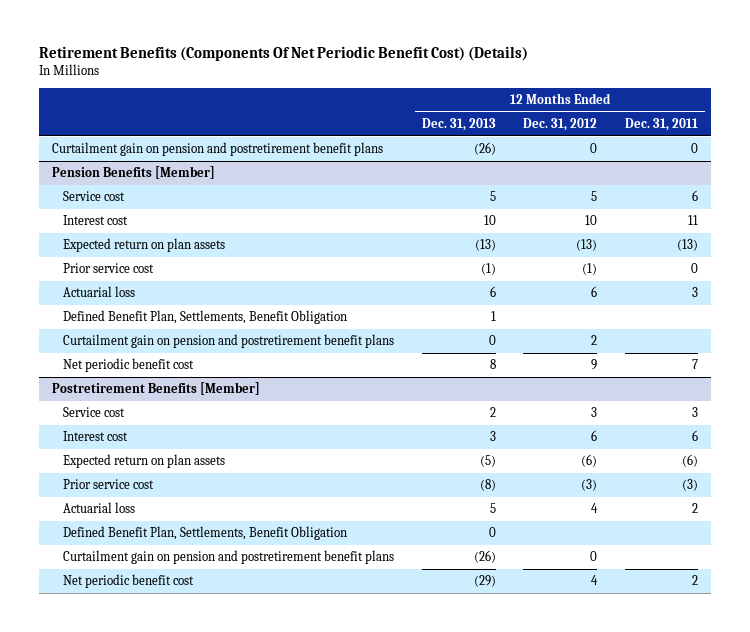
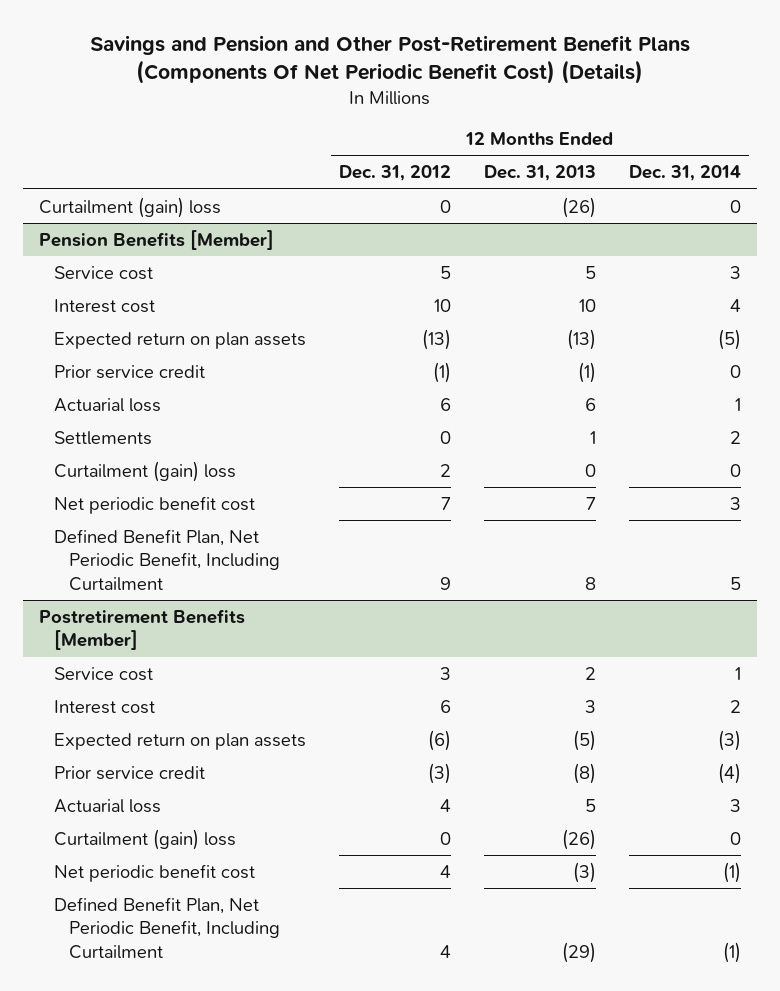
- Retirement Benefits (Components Of Net Periodic Benefit Cost) (Details)
+ Savings and Pension and Other Post-Retirement Benefit Plans (Components Of Net Periodic Benefit Cost) (Details)
- | 12 Months Ended Dec. 31, 2013 | 12 Months Ended Dec. 31, 2012 | 12 Months Ended Dec. 31, 2011
+ | 12 Months Ended Dec. 31, 2012 | 12 Months Ended Dec. 31, 2013 | 12 Months Ended Dec. 31, 2014
- Curtailment gain on pension and postretirement benefit plans | (26) | 0 | 0
+ Curtailment (gain) loss | 0 | (26) | 0
@ Pension Benefits [Member]
- Prior service cost | (1) | (1) | 0
+ Prior service credit | (1) | (1) | 0
- Defined Benefit Plan, Settlements, Benefit Obligation | 1 | |
- Curtailment gain on pension and postretirement benefit plans | 0 | 2 |
- Net periodic benefit cost | 8 | 9 | 7
+ Settlements | 0 | 1 | 2
+ Curtailment (gain) loss | 2 | 0 | 0
+ Net periodic benefit cost | 7 | 7 | 3
+ Defined Benefit Plan, Net Periodic Benefit, Including Curtailment | 9 | 8 | 5
@ Postretirement Benefits [Member]
- Prior service cost | (8) | (3) | (3)
+ Prior service credit | (3) | (8) | (4)
- Defined Benefit Plan, Settlements, Benefit Obligation | 0 | |
- Curtailment gain on pension and postretirement benefit plans | (26) | 0 |
- Net periodic benefit cost | (29) | 4 | 2
+ Curtailment (gain) loss | 0 | (26) | 0
+ Net periodic benefit cost | 4 | (3) | (1)
+ Defined Benefit Plan, Net Periodic Benefit, Including Curtailment | 4 | (29) | (1)

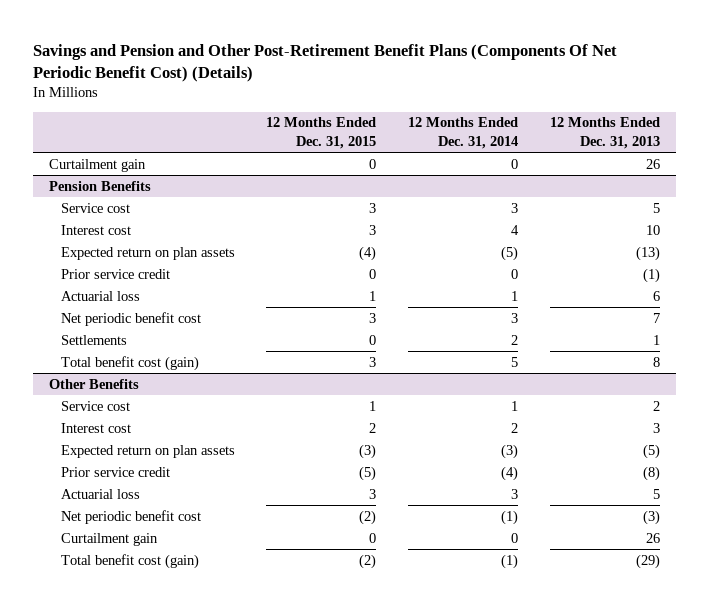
- | 12 Months Ended Dec. 31, 2012 | 12 Months Ended Dec. 31, 2013 | 12 Months Ended Dec. 31, 2014
+ | 12 Months Ended Dec. 31, 2015 | 12 Months Ended Dec. 31, 2014 | 12 Months Ended Dec. 31, 2013
- Curtailment (gain) loss | 0 | (26) | 0
- Pension Benefits [Member]
+ Curtailment gain | 0 | 0 | 26
+ Pension Benefits
- Settlements | 0 | 1 | 2
- Curtailment (gain) loss | 2 | 0 | 0
- Defined Benefit Plan, Net Periodic Benefit, Including Curtailment | 9 | 8 | 5
- Postretirement Benefits [Member]
+ Settlements | 0 | 2 | 1
+ Total benefit cost (gain) | 3 | 5 | 8
+ Other Benefits
- Curtailment (gain) loss | 0 | (26) | 0
- Defined Benefit Plan, Net Periodic Benefit, Including Curtailment | 4 | (29) | (1)
+ Curtailment gain | 0 | 0 | 26
+ Total benefit cost (gain) | (2) | (1) | (29)

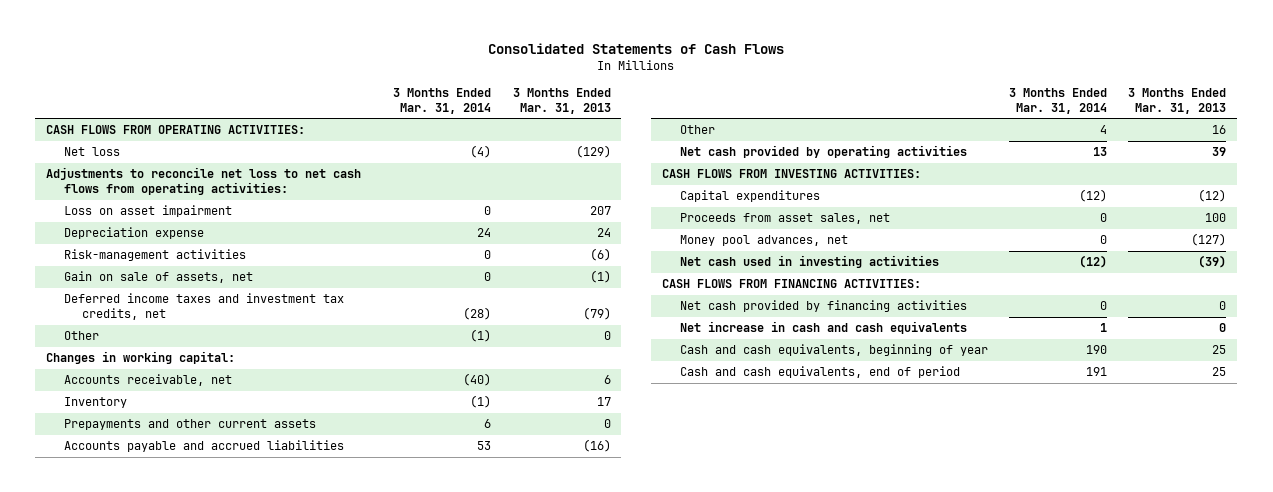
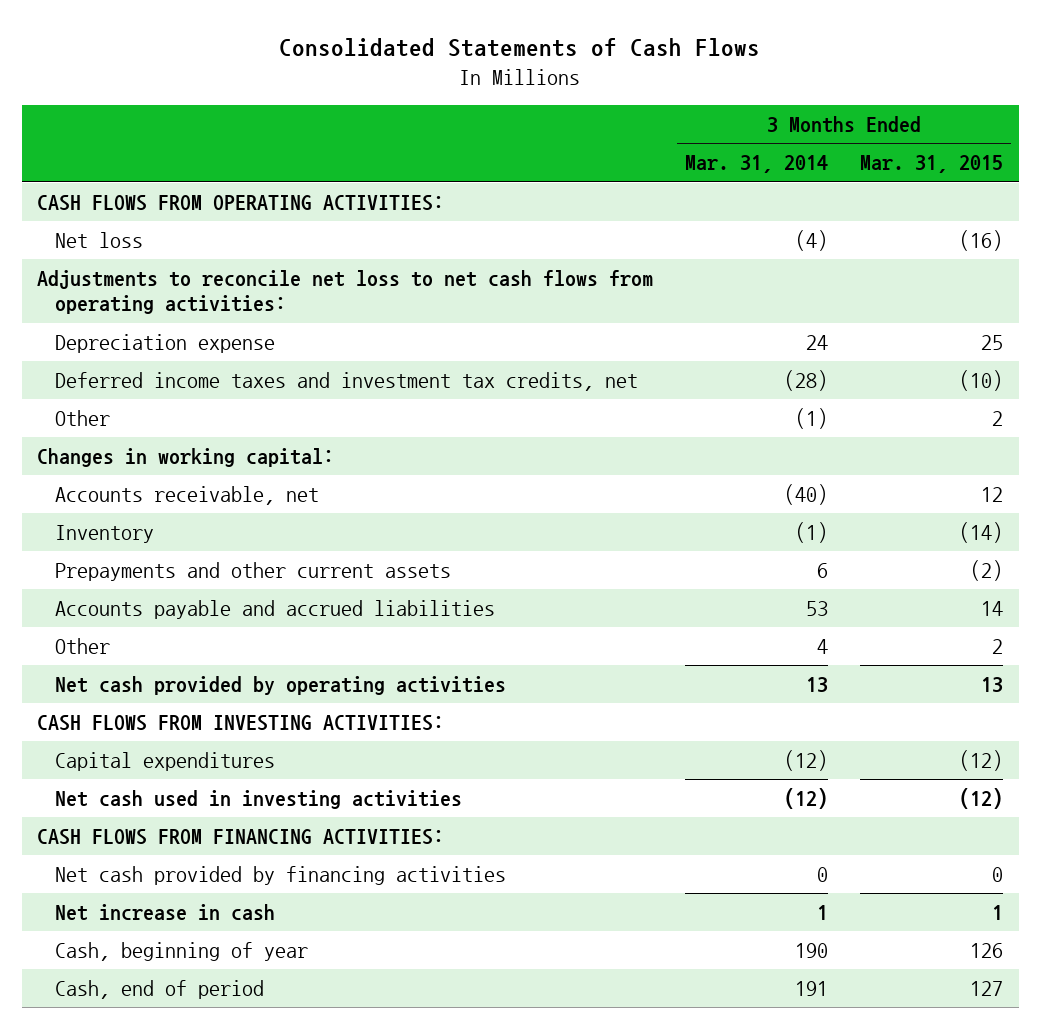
- | 3 Months Ended Mar. 31, 2014 | 3 Months Ended Mar. 31, 2013
+ | 3 Months Ended Mar. 31, 2014 | 3 Months Ended Mar. 31, 2015
- Loss on asset impairment | 0 | 207
- Risk-management activities | 0 | (6)
- Gain on sale of assets, net | 0 | (1)
- Proceeds from asset sales, net | 0 | 100
- Money pool advances, net | 0 | (127)
- Net increase in cash and cash equivalents | 1 | 0
- Cash and cash equivalents, beginning of year | 190 | 25
- Cash and cash equivalents, end of period | 191 | 25
+ Net increase in cash | 1 | 1
+ Cash, beginning of year | 190 | 126
+ Cash, end of period | 191 | 127

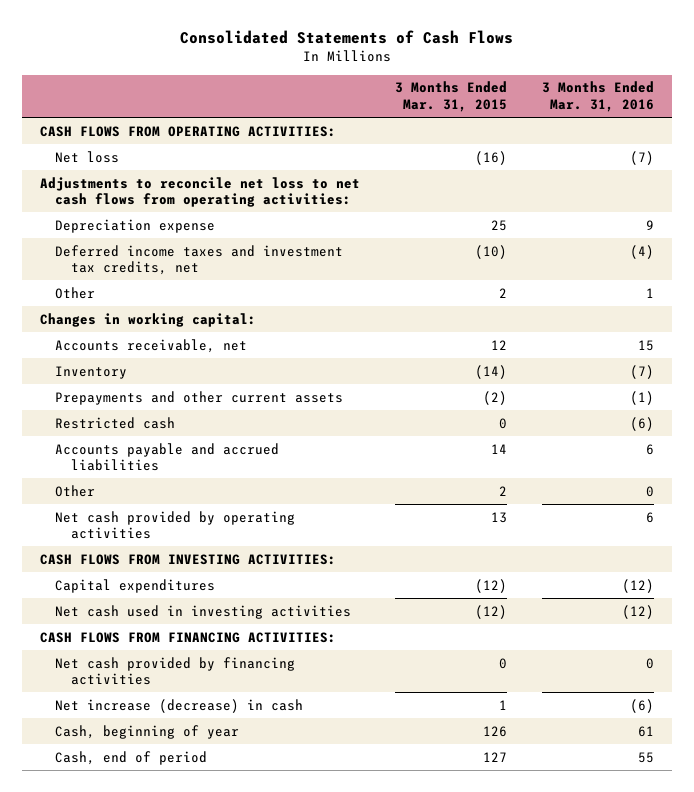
- | 3 Months Ended Mar. 31, 2014 | 3 Months Ended Mar. 31, 2015
+ | 3 Months Ended Mar. 31, 2015 | 3 Months Ended Mar. 31, 2016
+ Restricted cash | 0 | (6)
- Net increase in cash | 1 | 1
+ Net increase (decrease) in cash | 1 | (6)

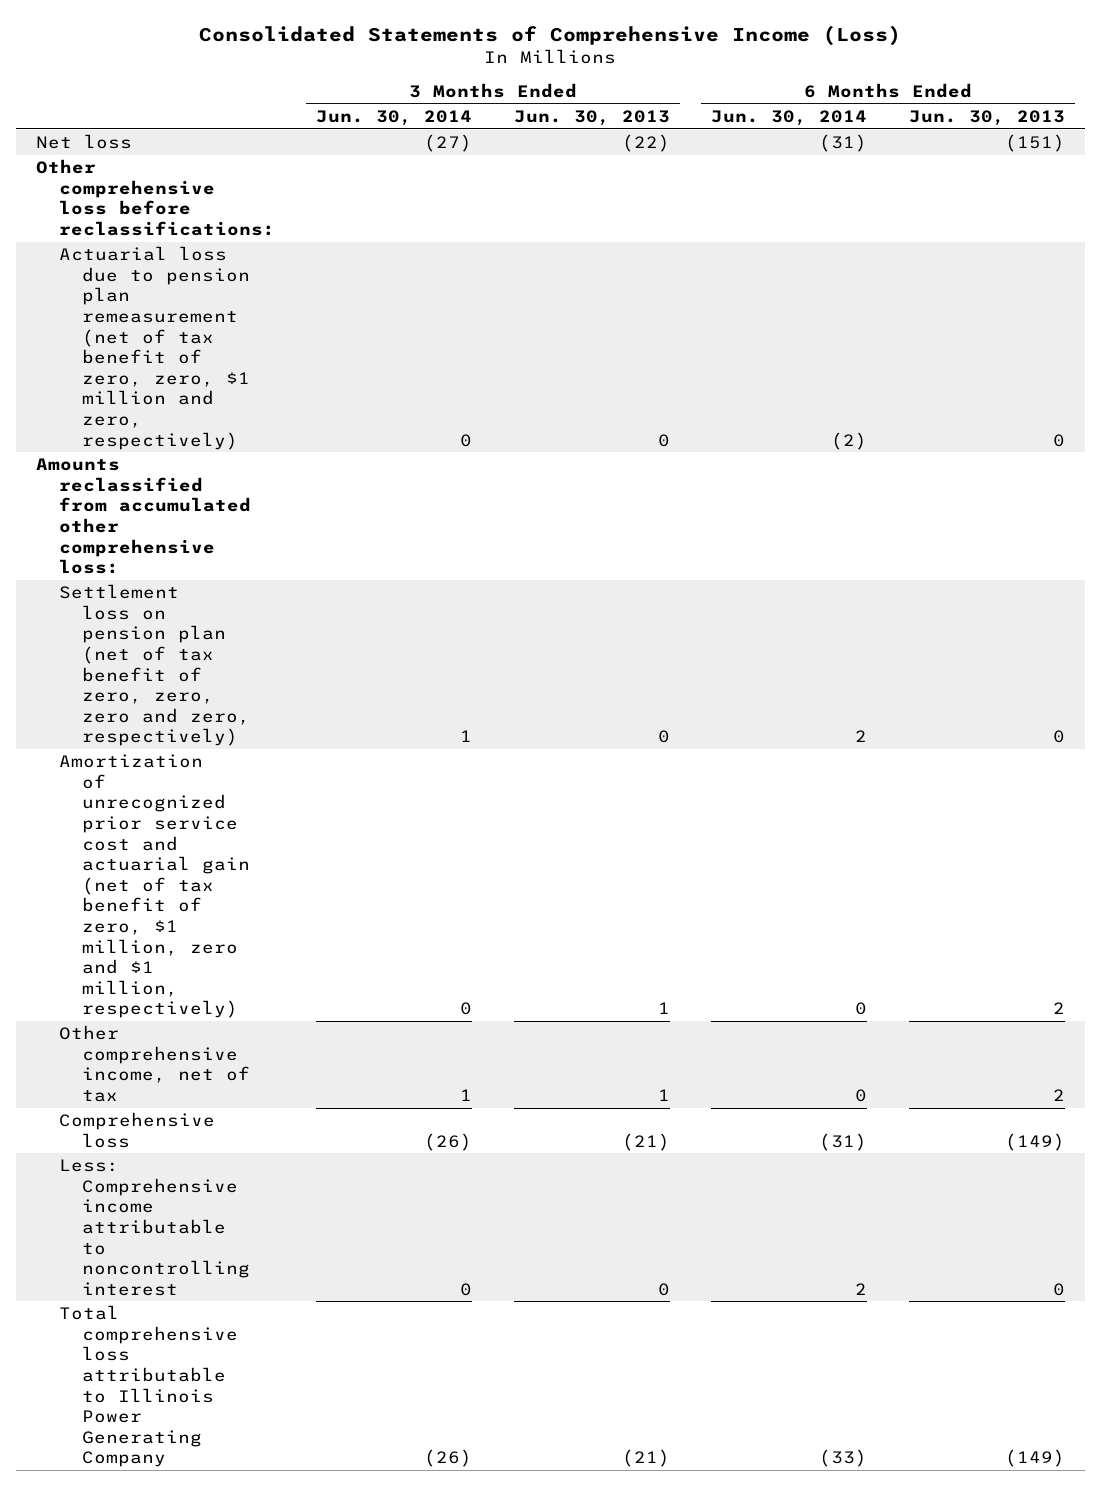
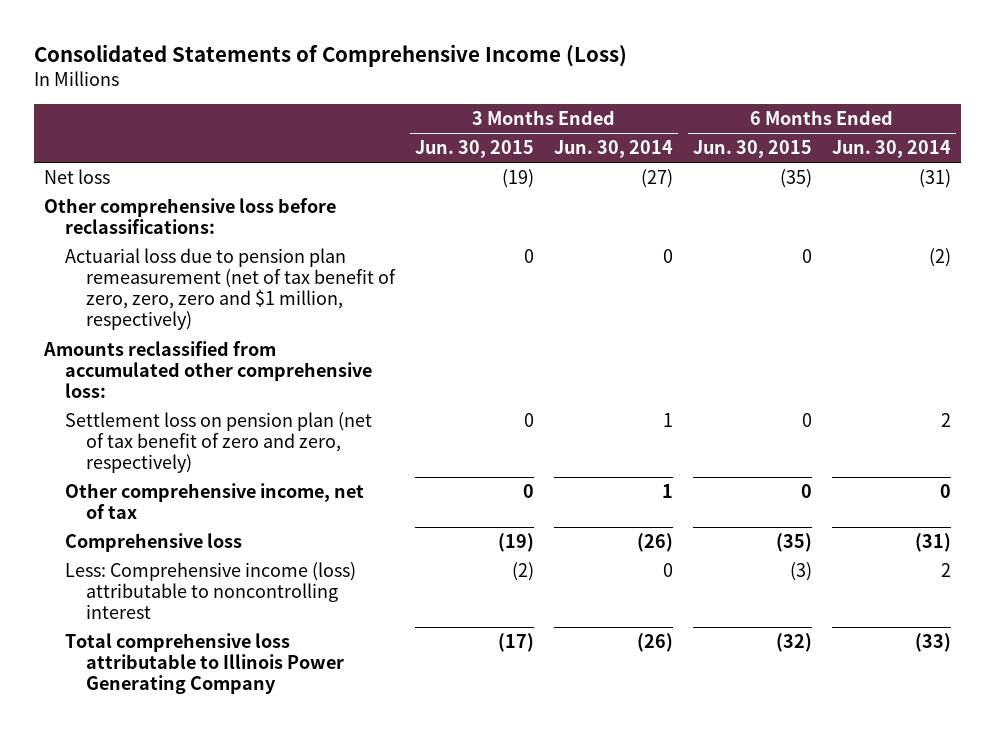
- | 3 Months Ended Jun. 30, 2014 | 3 Months Ended Jun. 30, 2013 | 6 Months Ended Jun. 30, 2014 | 6 Months Ended Jun. 30, 2013
+ | 3 Months Ended Jun. 30, 2015 | 3 Months Ended Jun. 30, 2014 | 6 Months Ended Jun. 30, 2015 | 6 Months Ended Jun. 30, 2014
- Actuarial loss due to pension plan remeasurement (net of tax benefit of zero, zero, $1 million and zero, respectively) | 0 | 0 | (2) | 0
+ Actuarial loss due to pension plan remeasurement (net of tax benefit of zero, zero, zero and $1 million, respectively) | 0 | 0 | 0 | (2)
- Settlement loss on pension plan (net of tax benefit of zero, zero, zero and zero, respectively) | 1 | 0 | 2 | 0
- Amortization of unrecognized prior service cost and actuarial gain (net of tax benefit of zero, $1 million, zero and $1 million, respectively) | 0 | 1 | 0 | 2
+ Settlement loss on pension plan (net of tax benefit of zero and zero, respectively) | 0 | 1 | 0 | 2
- Less: Comprehensive income attributable to noncontrolling interest | 0 | 0 | 2 | 0
+ Less: Comprehensive income (loss) attributable to noncontrolling interest | (2) | 0 | (3) | 2

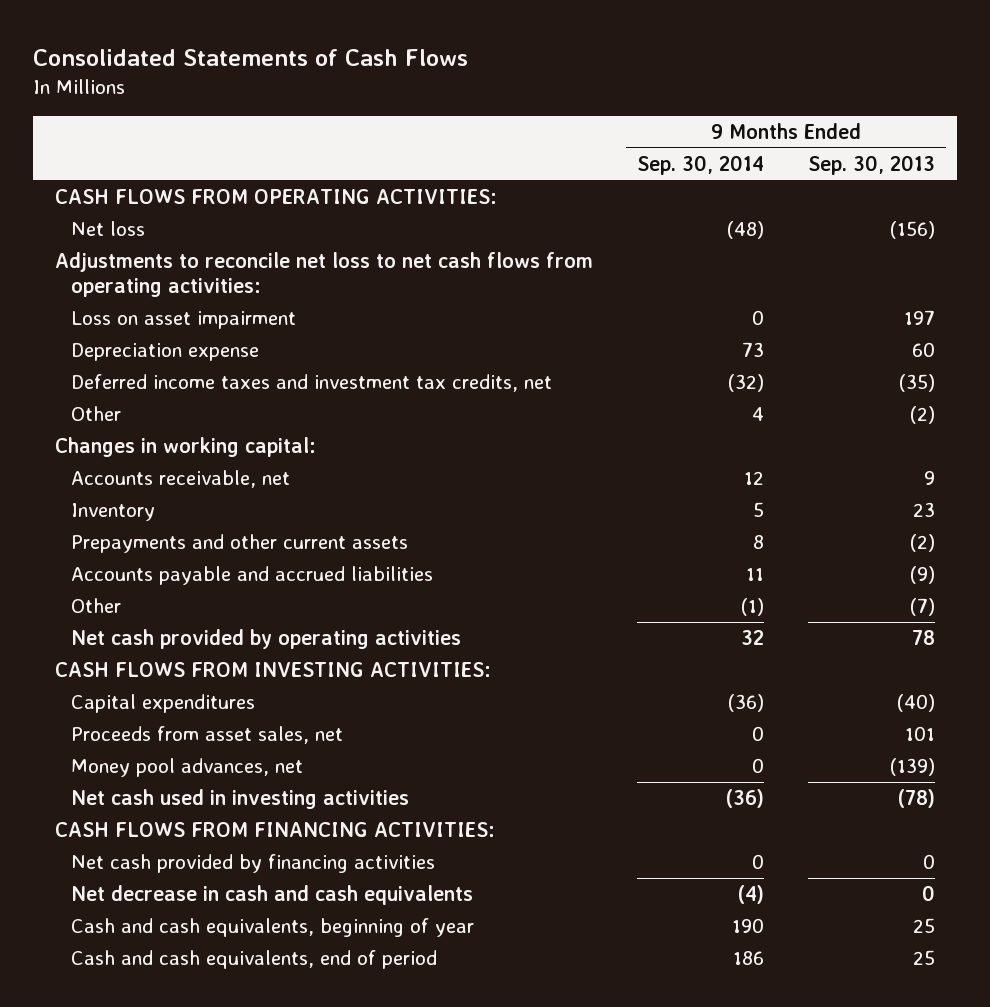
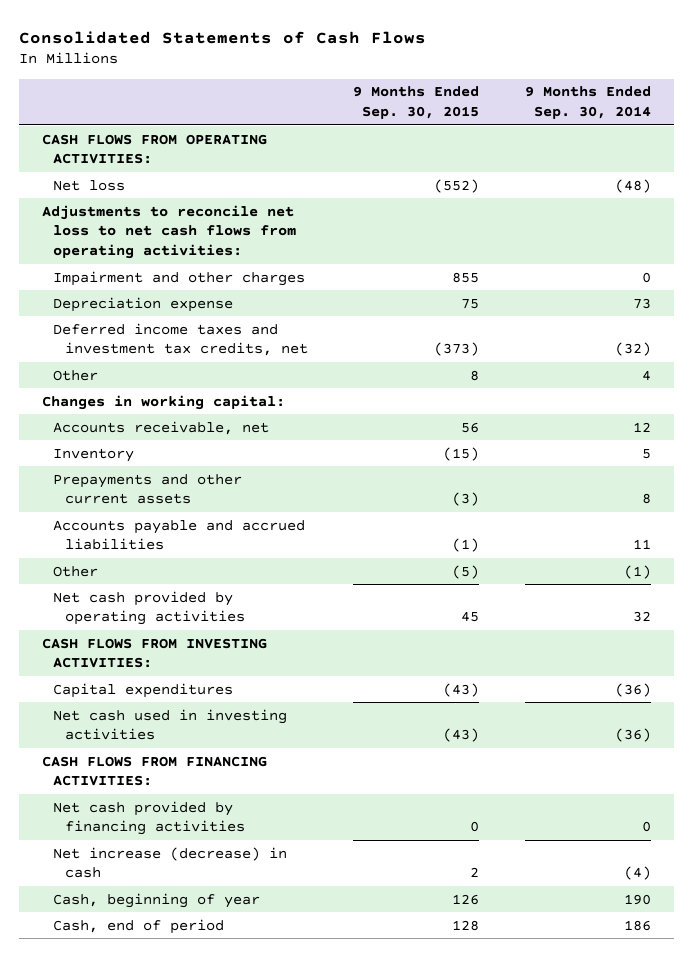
- | 9 Months Ended Sep. 30, 2014 | 9 Months Ended Sep. 30, 2013
+ | 9 Months Ended Sep. 30, 2015 | 9 Months Ended Sep. 30, 2014
- Loss on asset impairment | 0 | 197
+ Impairment and other charges | 855 | 0
- Proceeds from asset sales, net | 0 | 101
- Money pool advances, net | 0 | (139)
- Net decrease in cash and cash equivalents | (4) | 0
- Cash and cash equivalents, beginning of year | 190 | 25
- Cash and cash equivalents, end of period | 186 | 25
+ Net increase (decrease) in cash | 2 | (4)
+ Cash, beginning of year | 126 | 190
+ Cash, end of period | 128 | 186

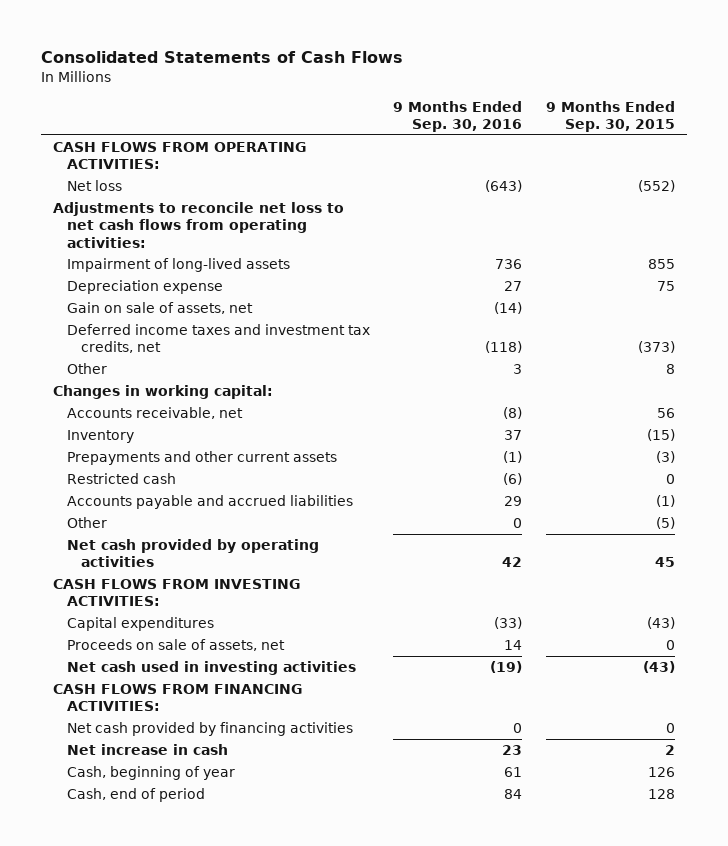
- | 9 Months Ended Sep. 30, 2015 | 9 Months Ended Sep. 30, 2014
+ | 9 Months Ended Sep. 30, 2016 | 9 Months Ended Sep. 30, 2015
- Impairment and other charges | 855 | 0
+ Impairment of long-lived assets | 736 | 855
+ Gain on sale of assets, net | (14) |
+ Restricted cash | (6) | 0
+ Proceeds on sale of assets, net | 14 | 0
- Net increase (decrease) in cash | 2 | (4)
+ Net increase in cash | 23 | 2

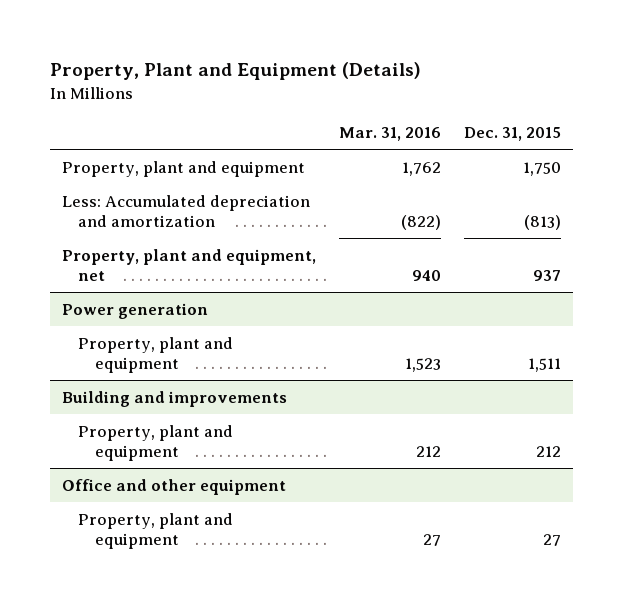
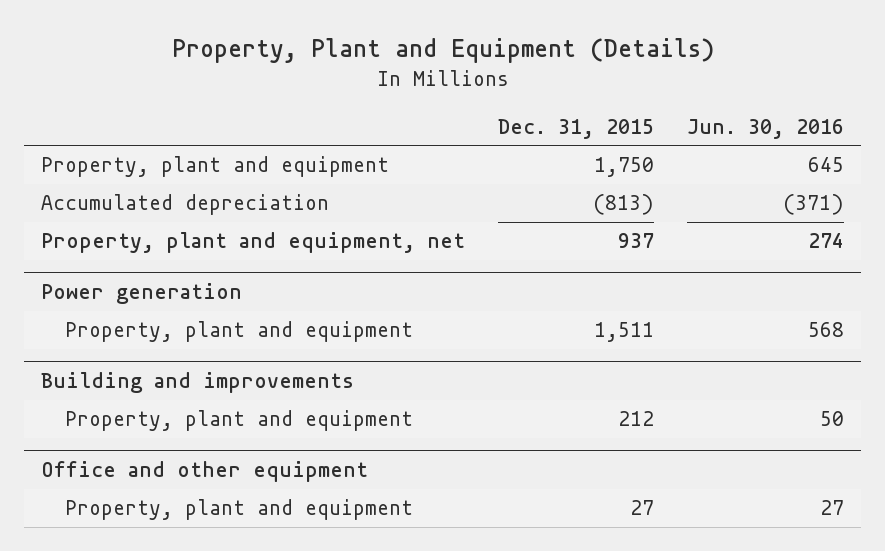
- | Mar. 31, 2016 | Dec. 31, 2015
+ | Dec. 31, 2015 | Jun. 30, 2016
- Less: Accumulated depreciation and amortization | (822) | (813)
+ Accumulated depreciation | (813) | (371)

